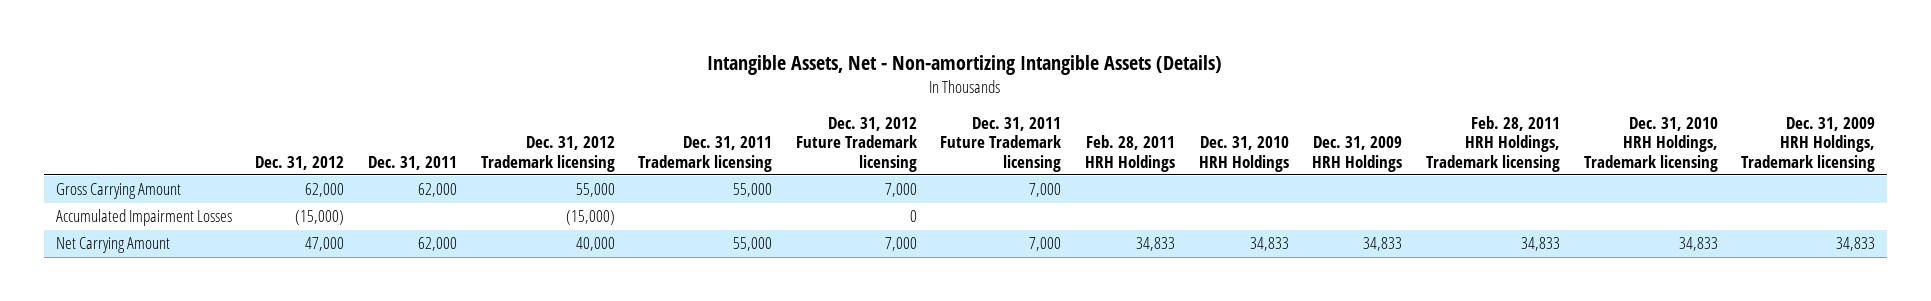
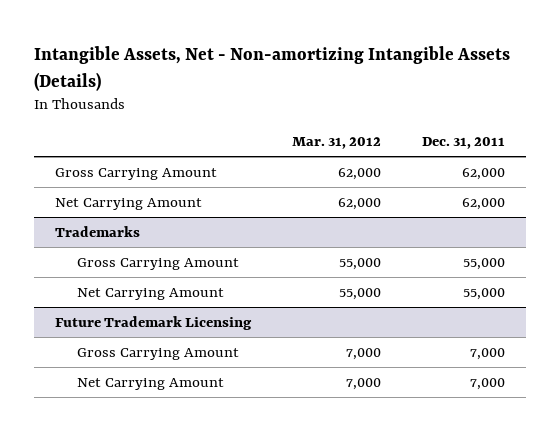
- | Dec. 31, 2012 | Dec. 31, 2011 | Dec. 31, 2012 Trademark licensing | Dec. 31, 2011 Trademark licensing | Dec. 31, 2012 Future Trademark licensing | Dec. 31, 2011 Future Trademark licensing | Feb. 28, 2011 HRH Holdings | Dec. 31, 2010 HRH Holdings | Dec. 31, 2009 HRH Holdings | Feb. 28, 2011 HRH Holdings, Trademark licensing | Dec. 31, 2010 HRH Holdings, Trademark licensing | Dec. 31, 2009 HRH Holdings, Trademark licensing
+ | Mar. 31, 2012 | Dec. 31, 2011
- Accumulated Impairment Losses | (15,000) | | (15,000) | | 0 | | | | | | |
+ Trademarks
+ Gross Carrying Amount | 55,000 | 55,000
+ Net Carrying Amount | 55,000 | 55,000
+ Future Trademark Licensing
+ Gross Carrying Amount | 7,000 | 7,000
+ Net Carrying Amount | 7,000 | 7,000

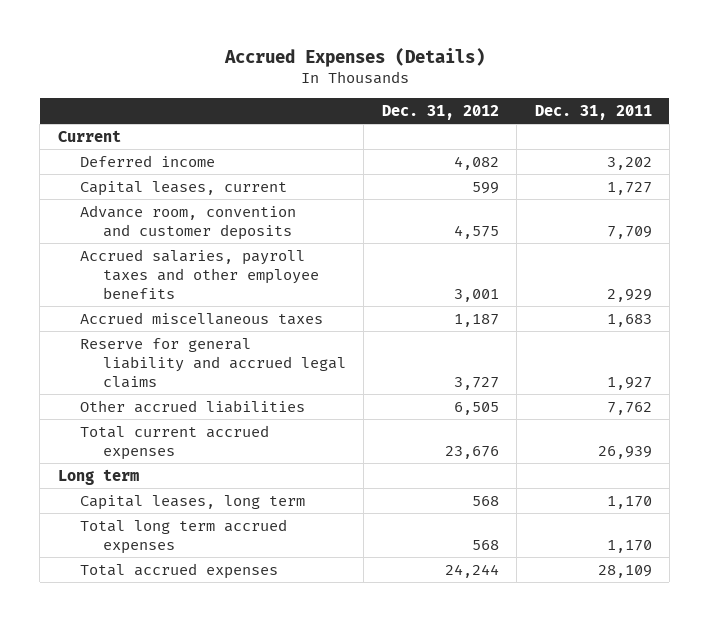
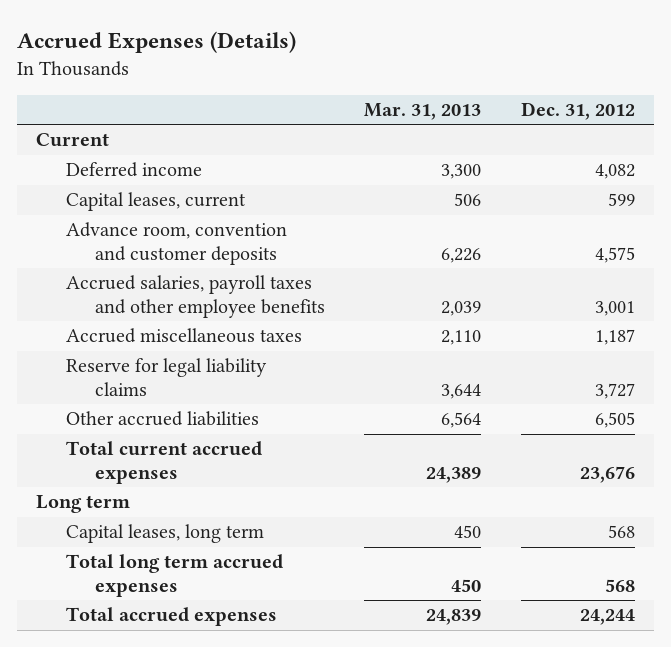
- | Dec. 31, 2012 | Dec. 31, 2011
+ | Mar. 31, 2013 | Dec. 31, 2012
- Reserve for general liability and accrued legal claims | 3,727 | 1,927
+ Reserve for legal liability claims | 3,644 | 3,727

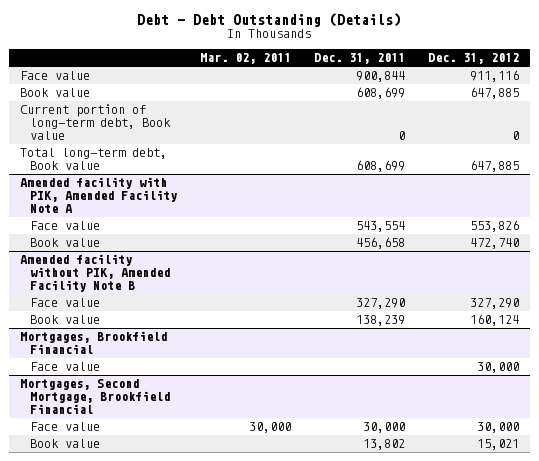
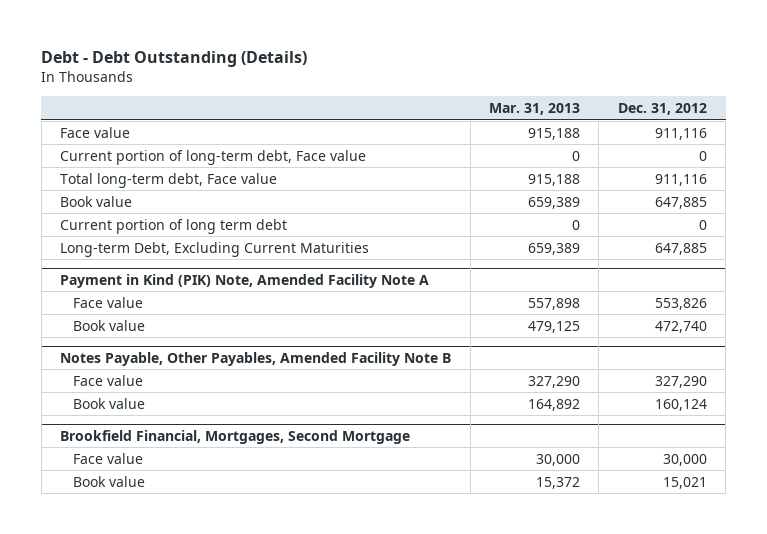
- | Mar. 02, 2011 | Dec. 31, 2011 | Dec. 31, 2012
+ | Mar. 31, 2013 | Dec. 31, 2012
+ Current portion of long-term debt, Face value | 0 | 0
+ Total long-term debt, Face value | 915,188 | 911,116
- Current portion of long-term debt, Book value | | 0 | 0
- Total long-term debt, Book value | | 608,699 | 647,885
- Amended facility with PIK, Amended Facility Note A
+ Current portion of long term debt | 0 | 0
+ Long-term Debt, Excluding Current Maturities | 659,389 | 647,885
+ Payment in Kind (PIK) Note, Amended Facility Note A
- Amended facility without PIK, Amended Facility Note B
+ Notes Payable, Other Payables, Amended Facility Note B
- Mortgages, Brookfield Financial
- Face value | | | 30,000
- Mortgages, Second Mortgage, Brookfield Financial
+ Brookfield Financial, Mortgages, Second Mortgage

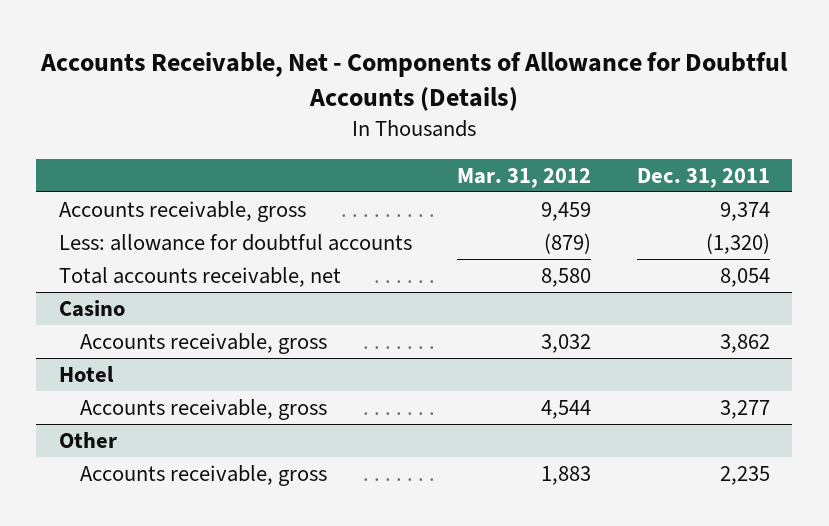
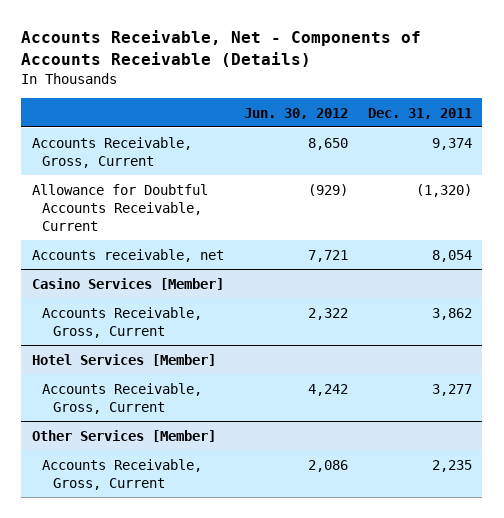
- Accounts Receivable, Net - Components of Allowance for Doubtful Accounts (Details)
+ Accounts Receivable, Net - Components of Accounts Receivable (Details)
- | Mar. 31, 2012 | Dec. 31, 2011
+ | Jun. 30, 2012 | Dec. 31, 2011
- Accounts receivable, gross | 9,459 | 9,374
- Less: allowance for doubtful accounts | (879) | (1,320)
- Total accounts receivable, net | 8,580 | 8,054
- Casino
- Accounts receivable, gross | 3,032 | 3,862
- Hotel
- Accounts receivable, gross | 4,544 | 3,277
- Other
- Accounts receivable, gross | 1,883 | 2,235
+ Accounts Receivable, Gross, Current | 8,650 | 9,374
+ Allowance for Doubtful Accounts Receivable, Current | (929) | (1,320)
+ Accounts receivable, net | 7,721 | 8,054
+ Casino Services [Member]
+ Accounts Receivable, Gross, Current | 2,322 | 3,862
+ Hotel Services [Member]
+ Accounts Receivable, Gross, Current | 4,242 | 3,277
+ Other Services [Member]
+ Accounts Receivable, Gross, Current | 2,086 | 2,235

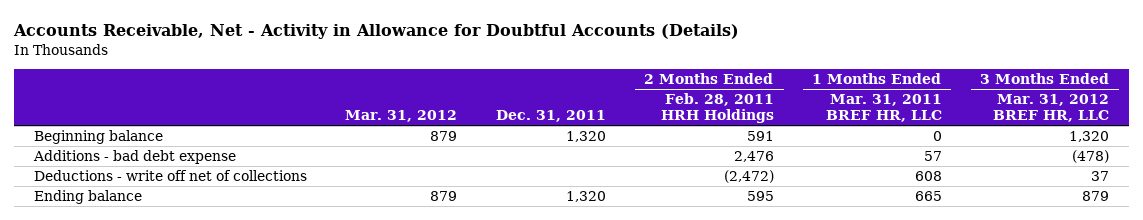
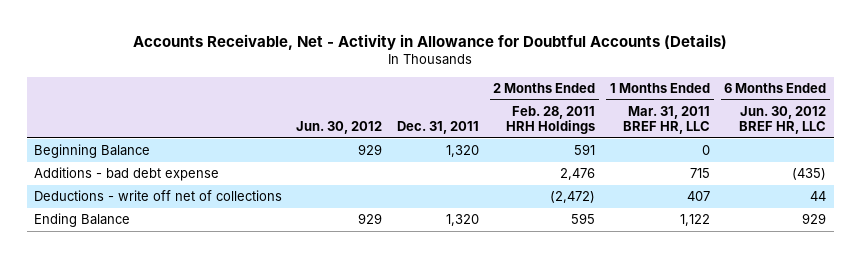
- | Mar. 31, 2012 | Dec. 31, 2011 | 2 Months Ended Feb. 28, 2011 HRH Holdings | 1 Months Ended Mar. 31, 2011 BREF HR, LLC | 3 Months Ended Mar. 31, 2012 BREF HR, LLC
+ | Jun. 30, 2012 | Dec. 31, 2011 | 2 Months Ended Feb. 28, 2011 HRH Holdings | 1 Months Ended Mar. 31, 2011 BREF HR, LLC | 6 Months Ended Jun. 30, 2012 BREF HR, LLC
- Beginning balance | 879 | 1,320 | 591 | 0 | 1,320
- Additions - bad debt expense | | | 2,476 | 57 | (478)
- Deductions - write off net of collections | | | (2,472) | 608 | 37
- Ending balance | 879 | 1,320 | 595 | 665 | 879
+ Beginning Balance | 929 | 1,320 | 591 | 0 |
+ Additions - bad debt expense | | | 2,476 | 715 | (435)
+ Deductions - write off net of collections | | | (2,472) | 407 | 44
+ Ending Balance | 929 | 1,320 | 595 | 1,122 | 929

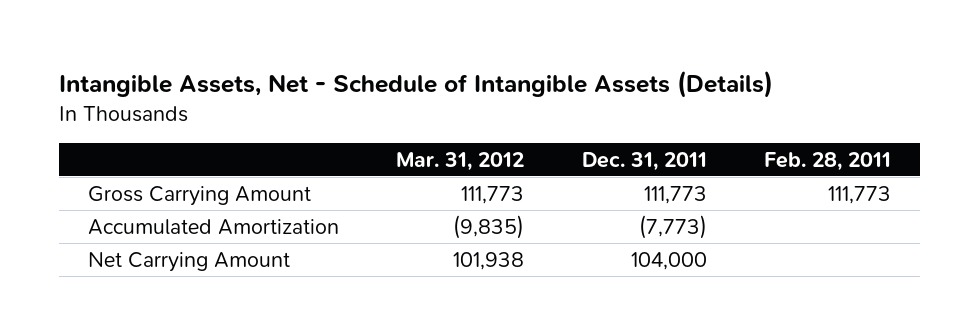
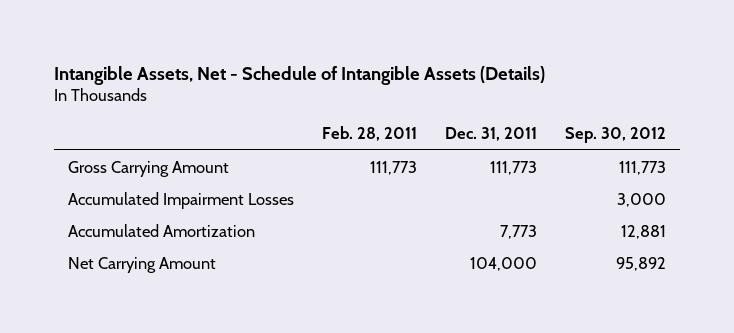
- | Mar. 31, 2012 | Dec. 31, 2011 | Feb. 28, 2011
+ | Feb. 28, 2011 | Dec. 31, 2011 | Sep. 30, 2012
- Accumulated Amortization | (9,835) | (7,773) |
+ Accumulated Impairment Losses | | | 3,000
+ Accumulated Amortization | | 7,773 | 12,881

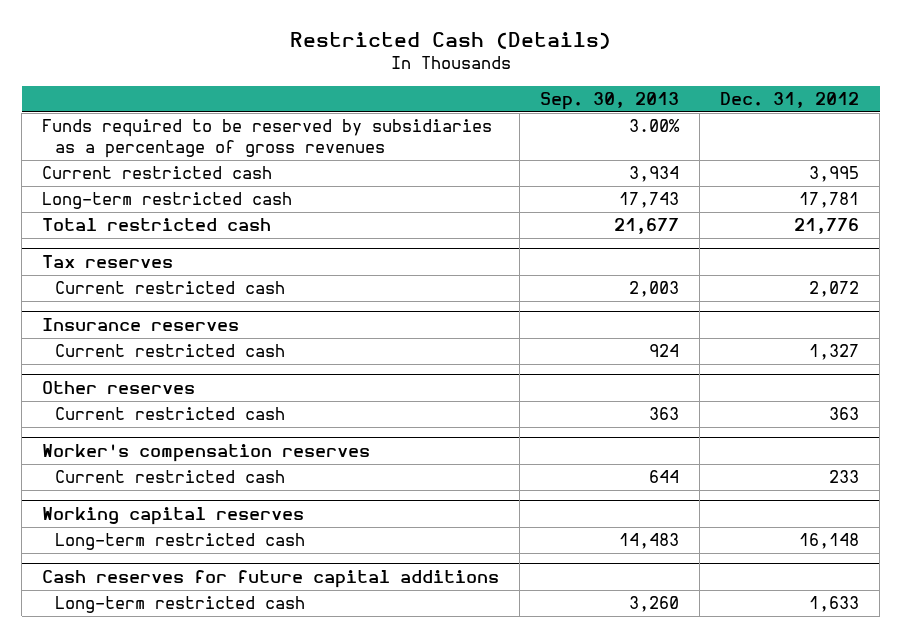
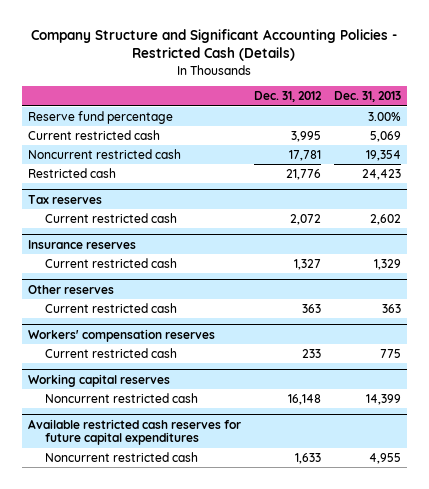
- Restricted Cash (Details)
+ Company Structure and Significant Accounting Policies - Restricted Cash (Details)
- | Sep. 30, 2013 | Dec. 31, 2012
+ | Dec. 31, 2012 | Dec. 31, 2013
- Funds required to be reserved by subsidiaries as a percentage of gross revenues | 3.00% |
+ Reserve fund percentage | | 3.00%
- Long-term restricted cash | 17,743 | 17,781
- Total restricted cash | 21,677 | 21,776
+ Noncurrent restricted cash | 17,781 | 19,354
+ Restricted cash | 21,776 | 24,423
- Worker's compensation reserves
+ Workers' compensation reserves
@ Working capital reserves
- Long-term restricted cash | 14,483 | 16,148
- Cash reserves for future capital additions
- Long-term restricted cash | 3,260 | 1,633
@ Working capital reserves
+ Noncurrent restricted cash | 16,148 | 14,399
+ Available restricted cash reserves for future capital expenditures
+ Noncurrent restricted cash | 1,633 | 4,955

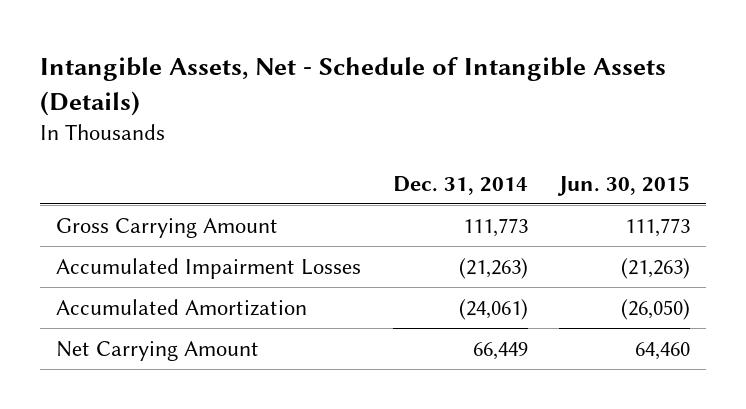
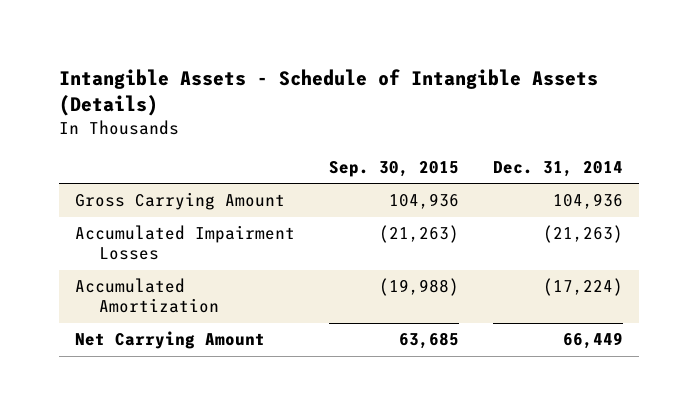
- Intangible Assets, Net - Schedule of Intangible Assets (Details)
+ Intangible Assets - Schedule of Intangible Assets (Details)
- | Dec. 31, 2014 | Jun. 30, 2015
+ | Sep. 30, 2015 | Dec. 31, 2014
- Gross Carrying Amount | 111,773 | 111,773
+ Gross Carrying Amount | 104,936 | 104,936
- Accumulated Amortization | (24,061) | (26,050)
+ Accumulated Amortization | (19,988) | (17,224)

